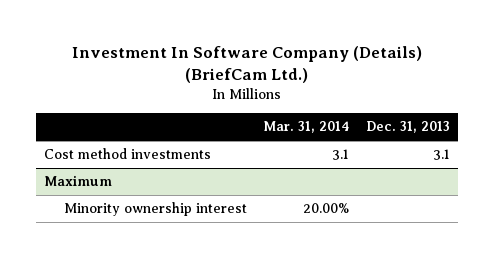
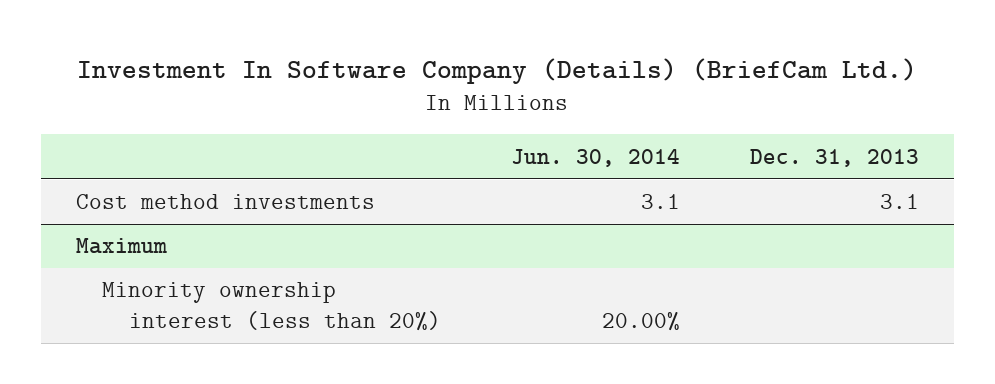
- | Mar. 31, 2014 | Dec. 31, 2013
+ | Jun. 30, 2014 | Dec. 31, 2013
@ Maximum
- Minority ownership interest | 20.00% |
+ Minority ownership interest (less than 20%) | 20.00% |

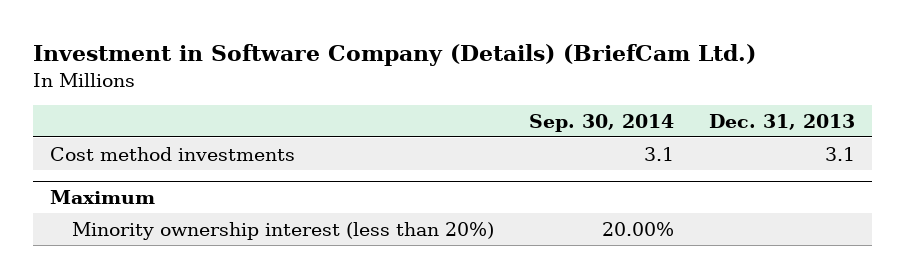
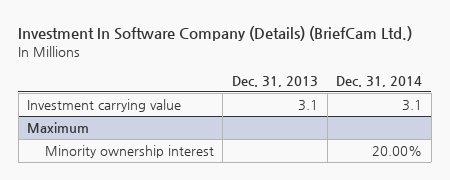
- Investment in Software Company (Details) (BriefCam Ltd.)
+ Investment In Software Company (Details) (BriefCam Ltd.)
- | Sep. 30, 2014 | Dec. 31, 2013
+ | Dec. 31, 2013 | Dec. 31, 2014
- Cost method investments | 3.1 | 3.1
+ Investment carrying value | 3.1 | 3.1
@ Maximum
- Minority ownership interest (less than 20%) | 20.00% |
+ Minority ownership interest | | 20.00%

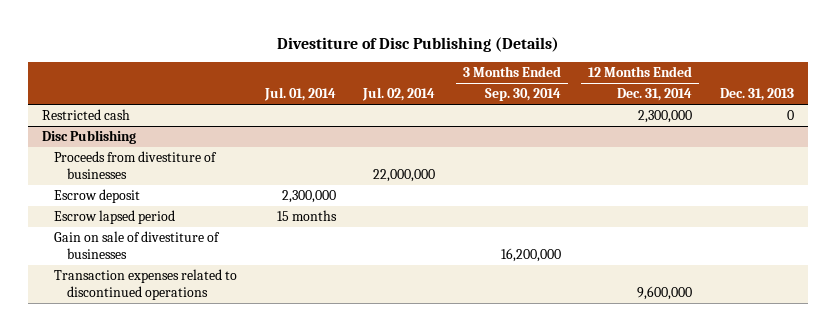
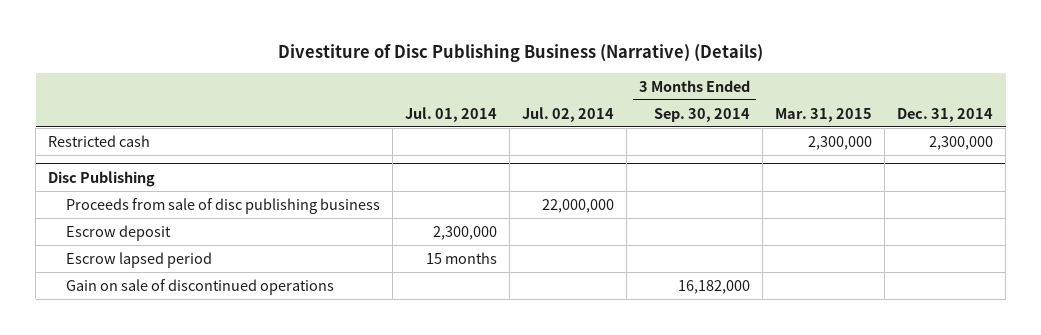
- Divestiture of Disc Publishing (Details)
+ Divestiture of Disc Publishing Business (Narrative) (Details)
- | Jul. 01, 2014 | Jul. 02, 2014 | 3 Months Ended Sep. 30, 2014 | 12 Months Ended Dec. 31, 2014 | Dec. 31, 2013
+ | Jul. 01, 2014 | Jul. 02, 2014 | 3 Months Ended Sep. 30, 2014 | Mar. 31, 2015 | Dec. 31, 2014
@ Disc Publishing
- Proceeds from divestiture of businesses | | 22,000,000 | | |
+ Proceeds from sale of disc publishing business | | 22,000,000 | | |
- Gain on sale of divestiture of businesses | | | 16,200,000 | |
- Transaction expenses related to discontinued operations | | | | 9,600,000 |
+ Gain on sale of discontinued operations | | | 16,182,000 | |

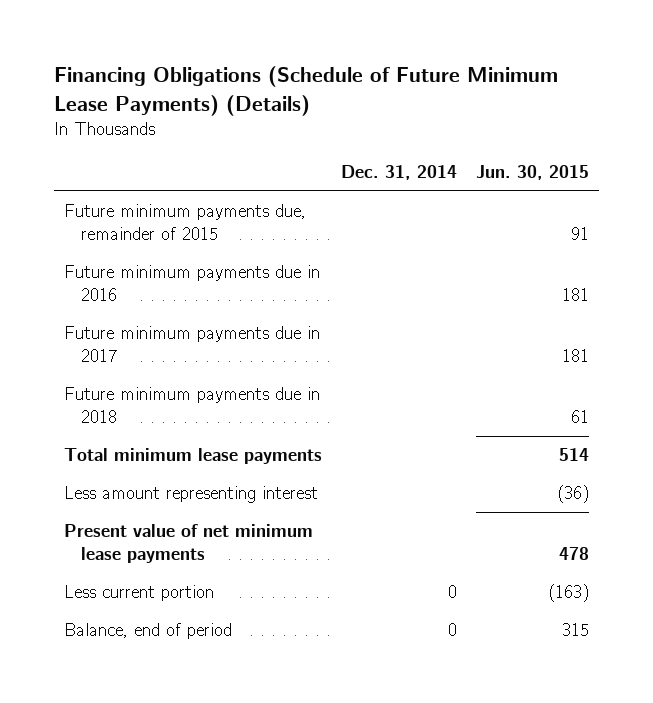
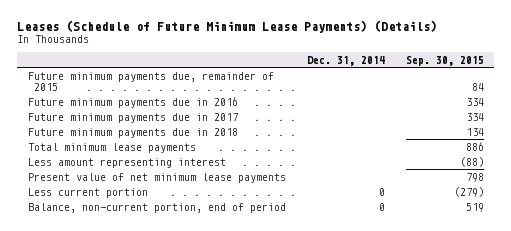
- Financing Obligations (Schedule of Future Minimum Lease Payments) (Details)
+ Leases (Schedule of Future Minimum Lease Payments) (Details)
- | Dec. 31, 2014 | Jun. 30, 2015
+ | Dec. 31, 2014 | Sep. 30, 2015
- Balance, end of period | 0 | 315
+ Balance, non-current portion, end of period | 0 | 519

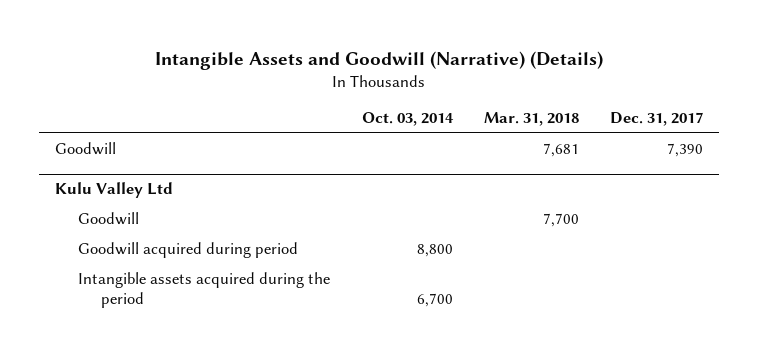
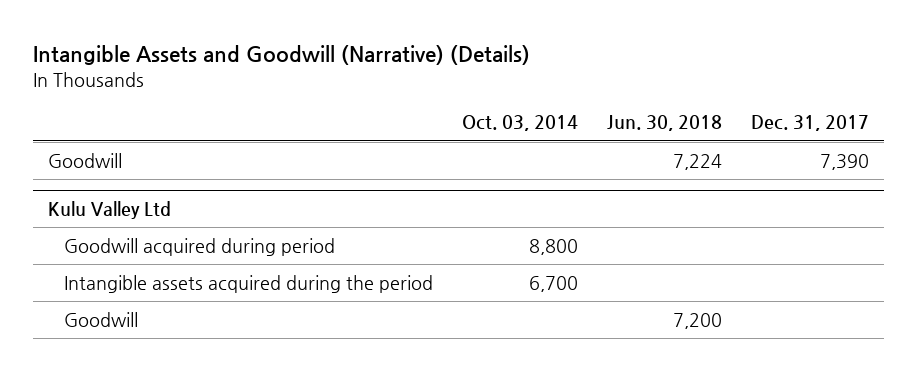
- | Oct. 03, 2014 | Mar. 31, 2018 | Dec. 31, 2017
+ | Oct. 03, 2014 | Jun. 30, 2018 | Dec. 31, 2017
@ Kulu Valley Ltd
moved down: Goodwill | | 7,200 |

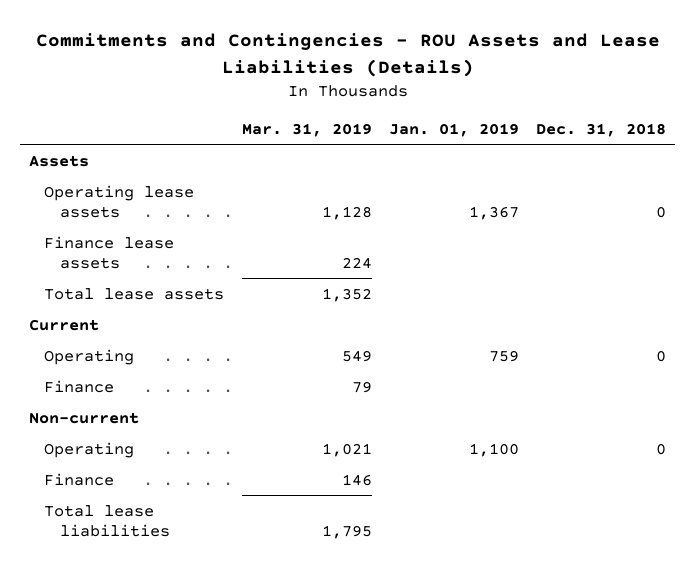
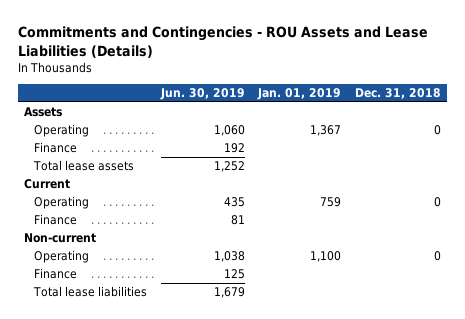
- | Mar. 31, 2019 | Jan. 01, 2019 | Dec. 31, 2018
+ | Jun. 30, 2019 | Jan. 01, 2019 | Dec. 31, 2018
- Operating lease assets | 1,128 | 1,367 | 0
- Finance lease assets | 224 | |
+ Operating | 1,060 | 1,367 | 0
+ Finance | 192 | |

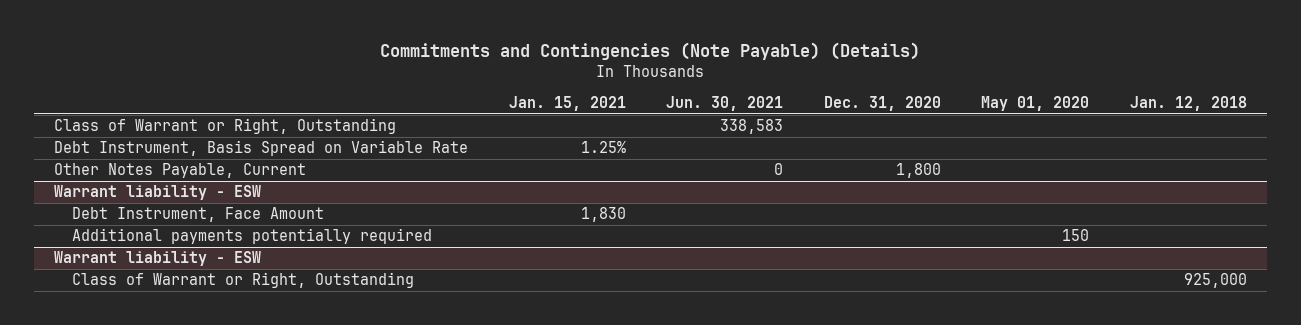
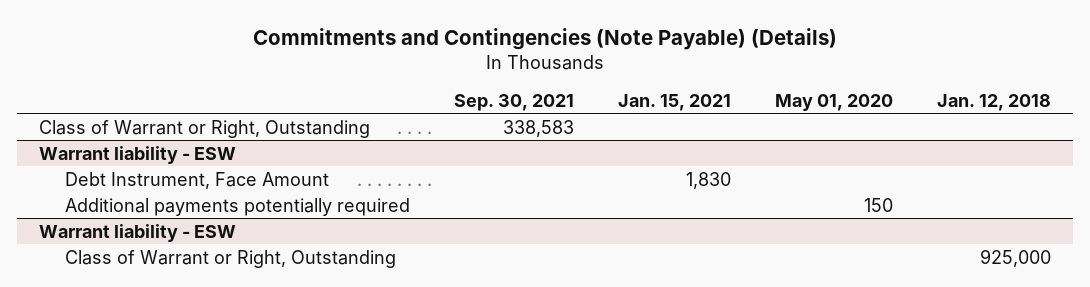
- | Jan. 15, 2021 | Jun. 30, 2021 | Dec. 31, 2020 | May 01, 2020 | Jan. 12, 2018
+ | Sep. 30, 2021 | Jan. 15, 2021 | May 01, 2020 | Jan. 12, 2018
- Debt Instrument, Basis Spread on Variable Rate | 1.25% | | | |
- Other Notes Payable, Current | | 0 | 1,800 | |

